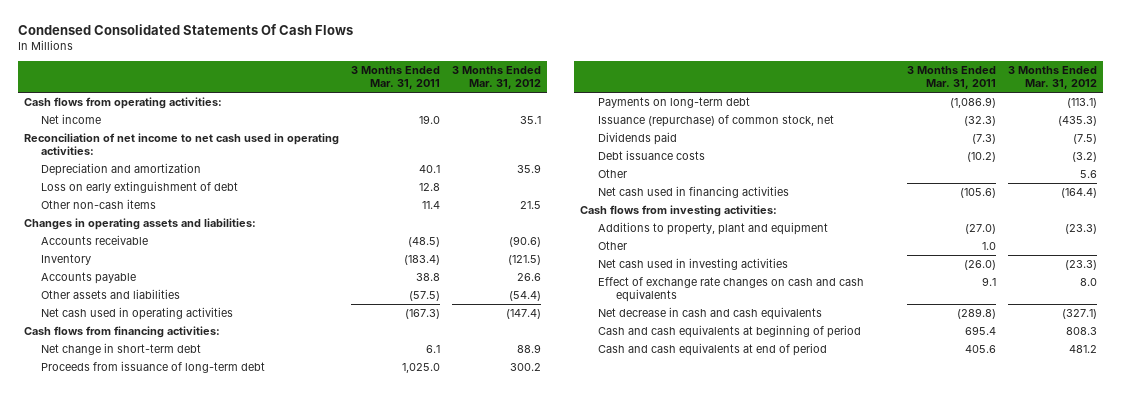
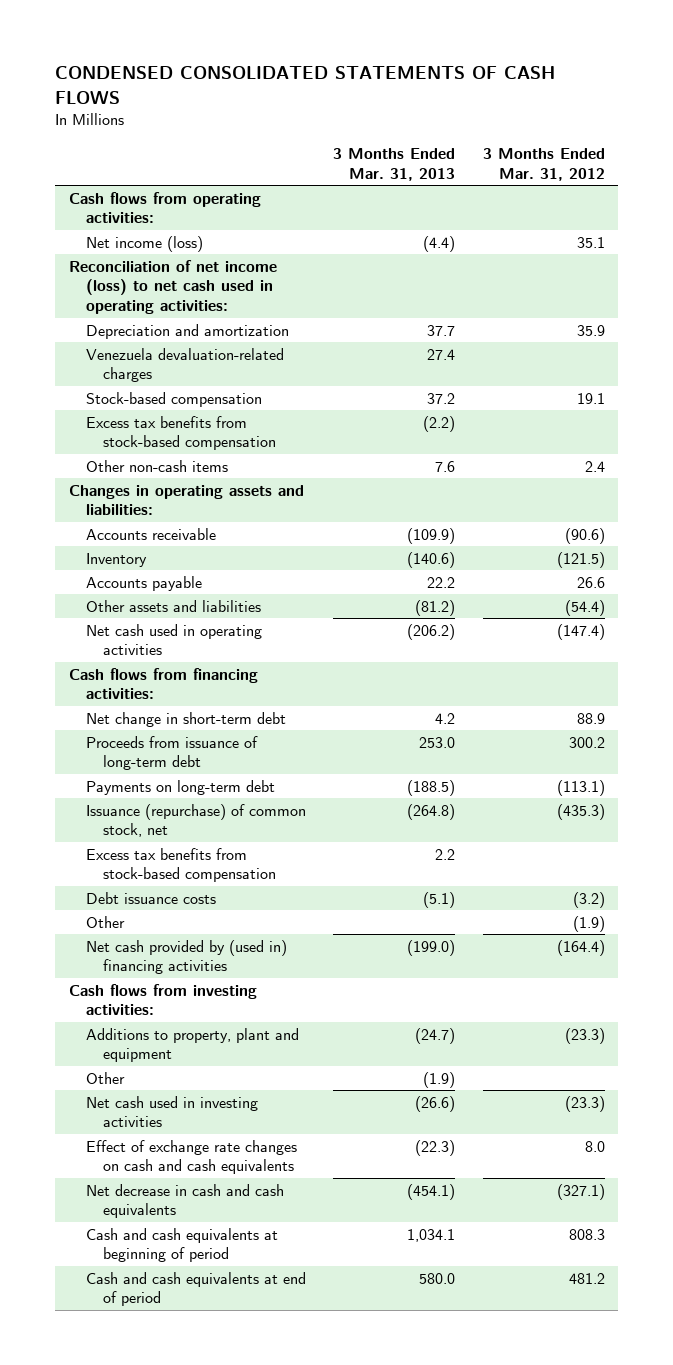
- Condensed Consolidated Statements Of Cash Flows
+ CONDENSED CONSOLIDATED STATEMENTS OF CASH FLOWS
- | 3 Months Ended Mar. 31, 2011 | 3 Months Ended Mar. 31, 2012
+ | 3 Months Ended Mar. 31, 2013 | 3 Months Ended Mar. 31, 2012
- Net income | 19.0 | 35.1
- Reconciliation of net income to net cash used in operating activities:
+ Net income (loss) | (4.4) | 35.1
+ Reconciliation of net income (loss) to net cash used in operating activities:
- Loss on early extinguishment of debt | 12.8 |
- Other non-cash items | 11.4 | 21.5
+ Venezuela devaluation-related charges | 27.4 |
+ Stock-based compensation | 37.2 | 19.1
+ Excess tax benefits from stock-based compensation | (2.2) |
+ Other non-cash items | 7.6 | 2.4
- Dividends paid | (7.3) | (7.5)
+ Excess tax benefits from stock-based compensation | 2.2 |
- Other | | 5.6
- Net cash used in financing activities | (105.6) | (164.4)
+ Other | | (1.9)
+ Net cash provided by (used in) financing activities | (199.0) | (164.4)

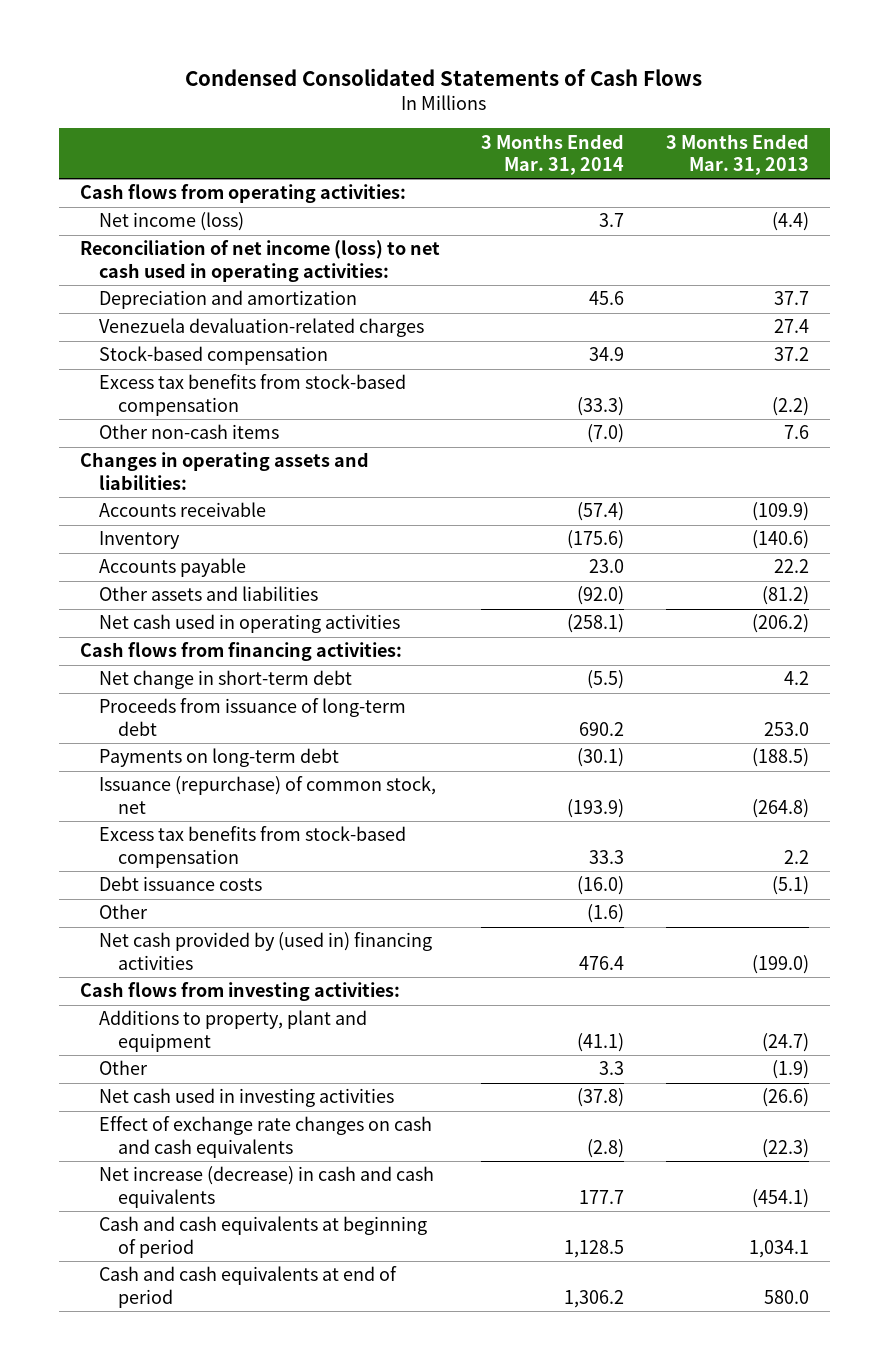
- CONDENSED CONSOLIDATED STATEMENTS OF CASH FLOWS
+ Condensed Consolidated Statements of Cash Flows
- | 3 Months Ended Mar. 31, 2013 | 3 Months Ended Mar. 31, 2012
+ | 3 Months Ended Mar. 31, 2014 | 3 Months Ended Mar. 31, 2013
- Net decrease in cash and cash equivalents | (454.1) | (327.1)
+ Net increase (decrease) in cash and cash equivalents | 177.7 | (454.1)

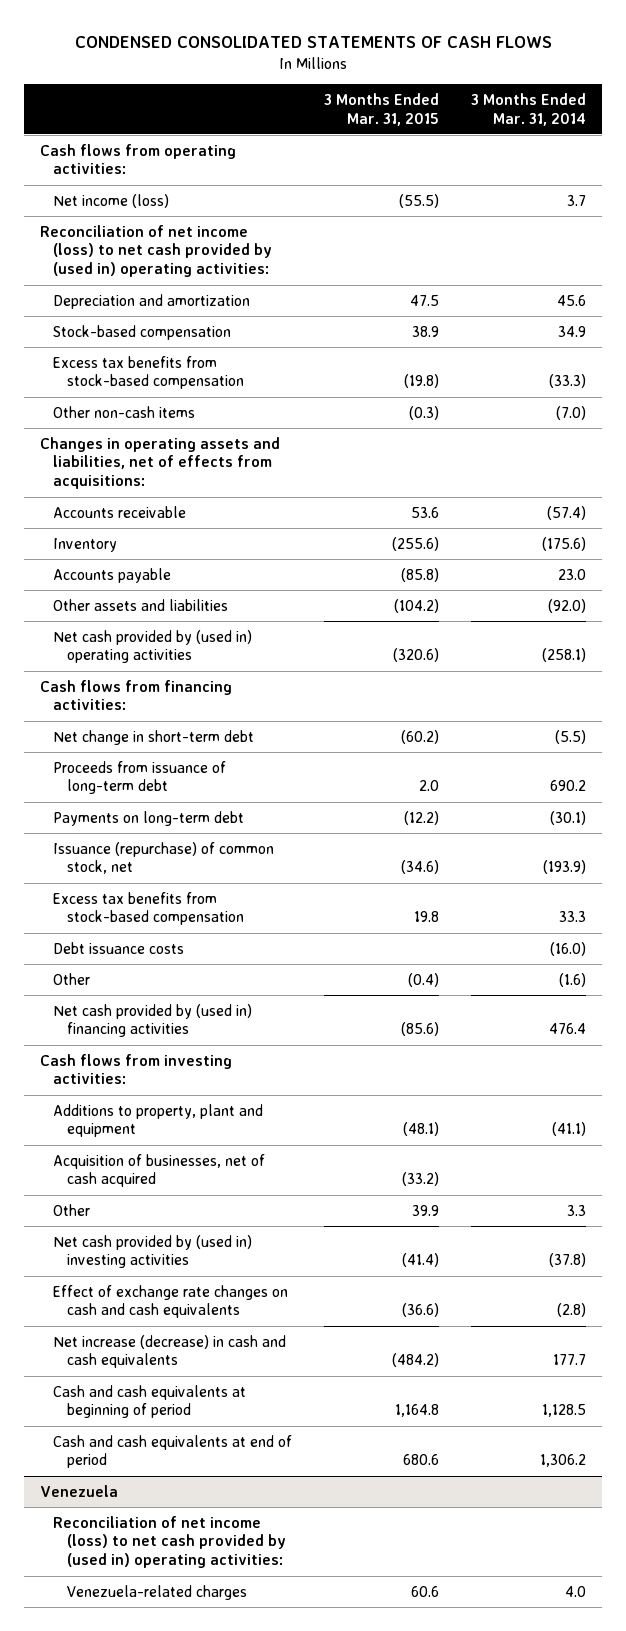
- Condensed Consolidated Statements of Cash Flows
+ CONDENSED CONSOLIDATED STATEMENTS OF CASH FLOWS
- | 3 Months Ended Mar. 31, 2014 | 3 Months Ended Mar. 31, 2013
+ | 3 Months Ended Mar. 31, 2015 | 3 Months Ended Mar. 31, 2014
- Reconciliation of net income (loss) to net cash used in operating activities:
+ Reconciliation of net income (loss) to net cash provided by (used in) operating activities:
- Venezuela devaluation-related charges | | 27.4
- Changes in operating assets and liabilities:
+ Changes in operating assets and liabilities, net of effects from acquisitions:
- Net cash used in operating activities | (258.1) | (206.2)
+ Net cash provided by (used in) operating activities | (320.6) | (258.1)
+ Acquisition of businesses, net of cash acquired | (33.2) |
- Net cash used in investing activities | (37.8) | (26.6)
+ Net cash provided by (used in) investing activities | (41.4) | (37.8)
+ Venezuela
+ Reconciliation of net income (loss) to net cash provided by (used in) operating activities:
+ Venezuela-related charges | 60.6 | 4.0

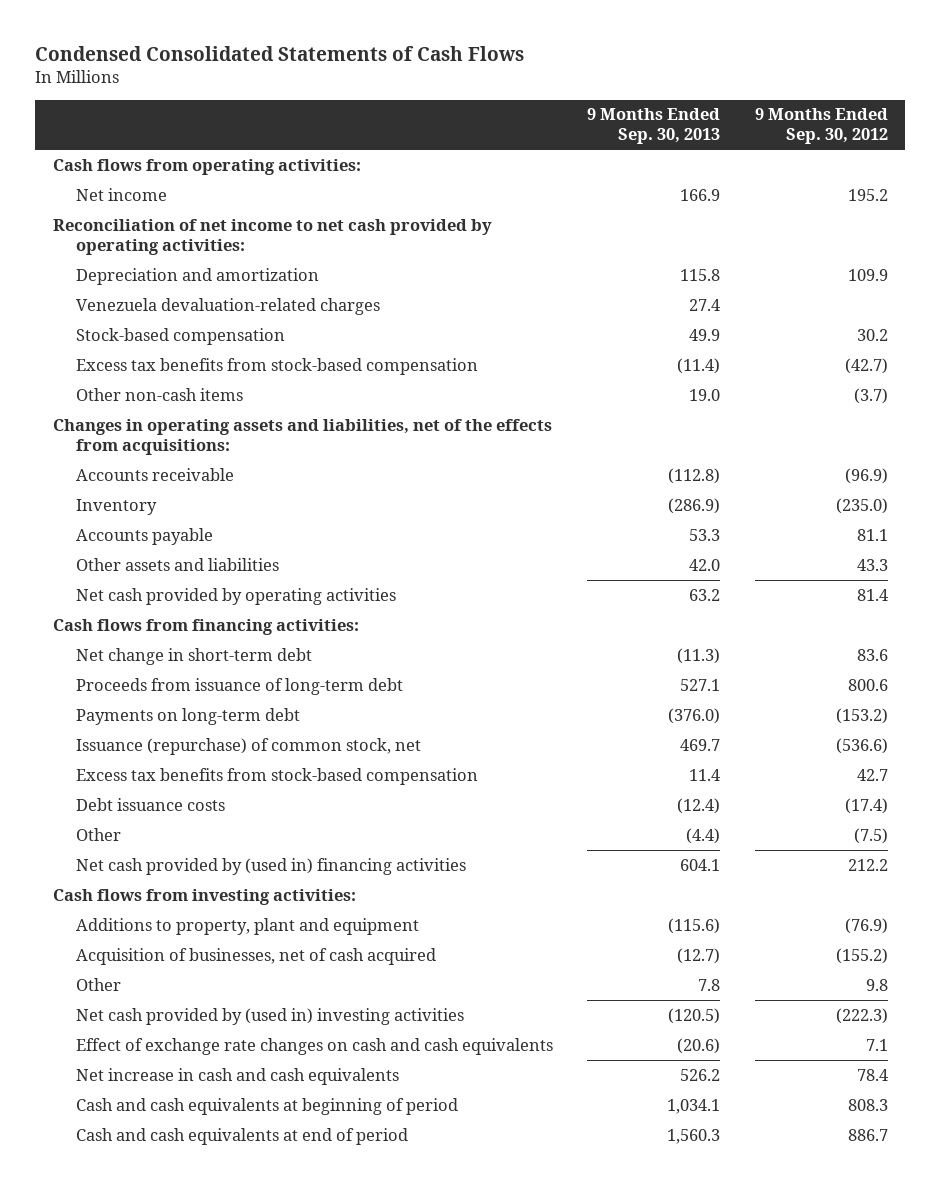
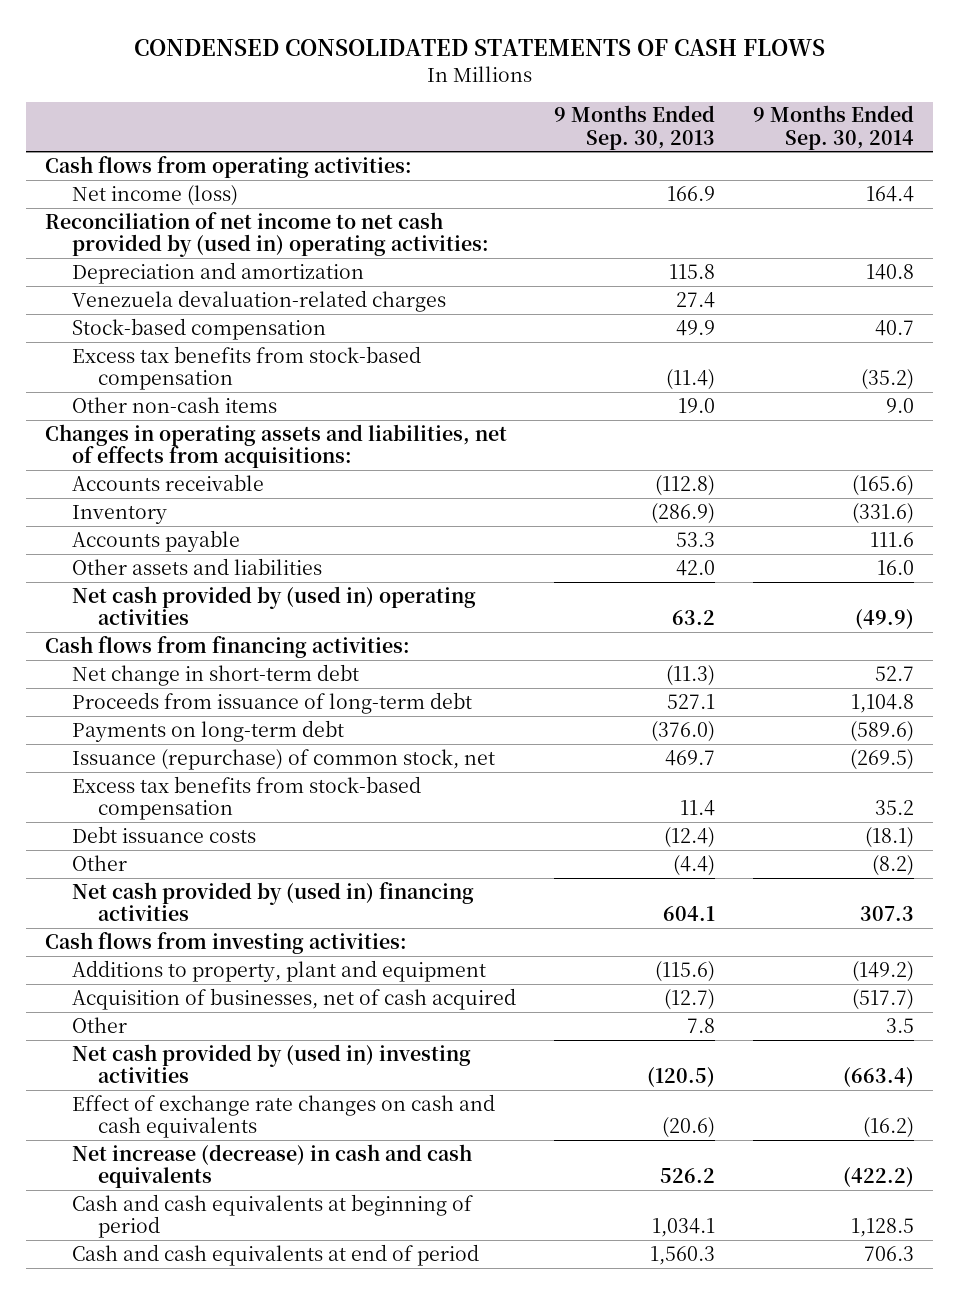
- Condensed Consolidated Statements of Cash Flows
+ CONDENSED CONSOLIDATED STATEMENTS OF CASH FLOWS
- | 9 Months Ended Sep. 30, 2013 | 9 Months Ended Sep. 30, 2012
+ | 9 Months Ended Sep. 30, 2013 | 9 Months Ended Sep. 30, 2014
- Net income | 166.9 | 195.2
- Reconciliation of net income to net cash provided by operating activities:
+ Net income (loss) | 166.9 | 164.4
+ Reconciliation of net income to net cash provided by (used in) operating activities:
- Changes in operating assets and liabilities, net of the effects from acquisitions:
+ Changes in operating assets and liabilities, net of effects from acquisitions:
- Net cash provided by operating activities | 63.2 | 81.4
+ Net cash provided by (used in) operating activities | 63.2 | (49.9)
- Net increase in cash and cash equivalents | 526.2 | 78.4
+ Net increase (decrease) in cash and cash equivalents | 526.2 | (422.2)

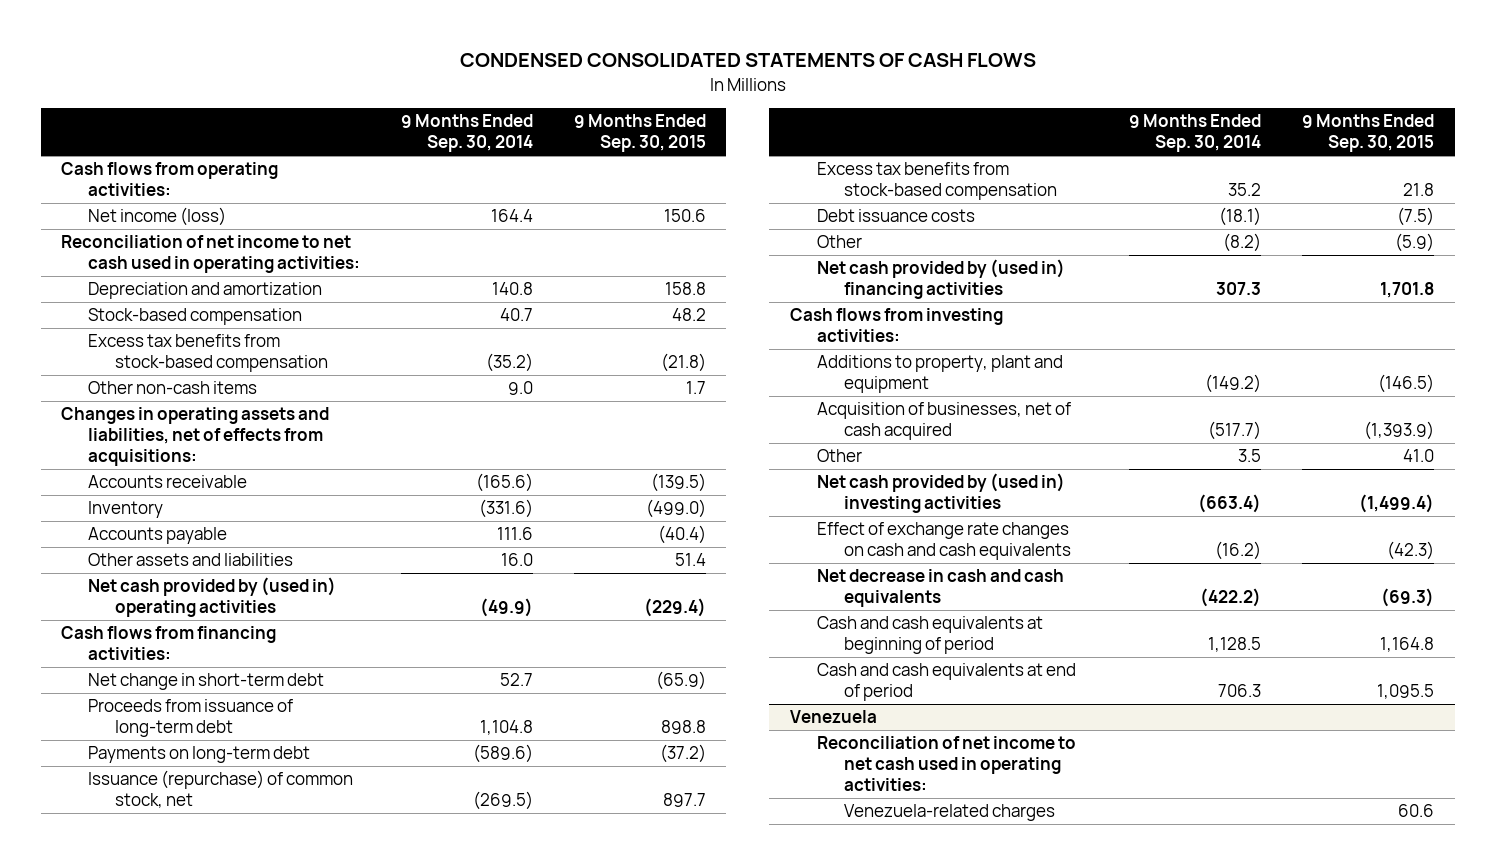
- | 9 Months Ended Sep. 30, 2013 | 9 Months Ended Sep. 30, 2014
+ | 9 Months Ended Sep. 30, 2014 | 9 Months Ended Sep. 30, 2015
- Reconciliation of net income to net cash provided by (used in) operating activities:
+ Reconciliation of net income to net cash used in operating activities:
- Venezuela devaluation-related charges | 27.4 |
- Net increase (decrease) in cash and cash equivalents | 526.2 | (422.2)
+ Net decrease in cash and cash equivalents | (422.2) | (69.3)
+ Venezuela
+ Reconciliation of net income to net cash used in operating activities:
+ Venezuela-related charges | | 60.6

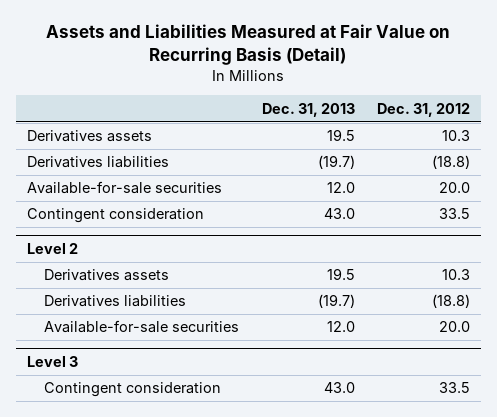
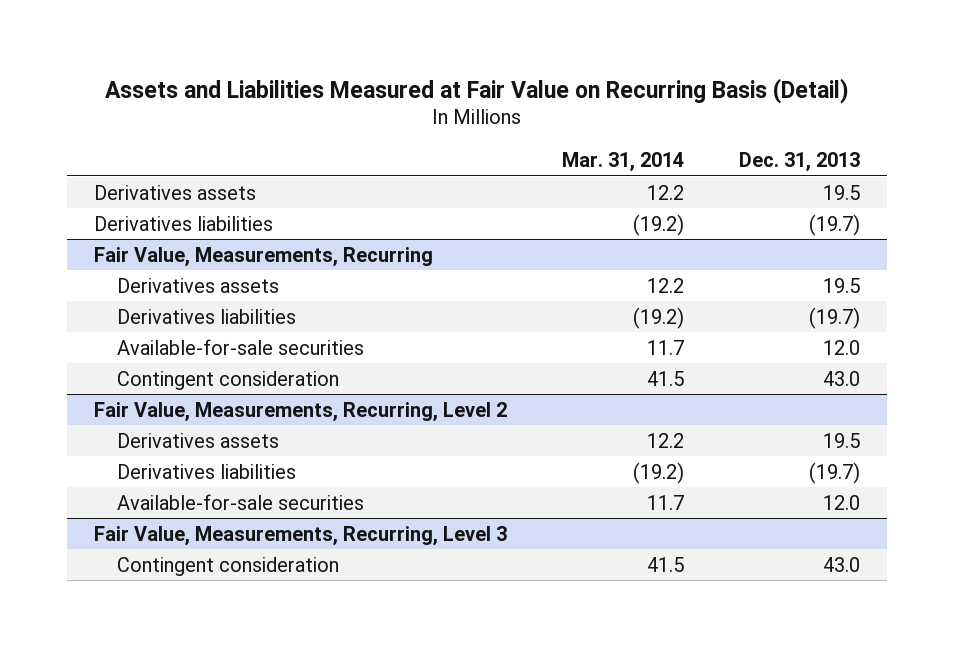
- | Dec. 31, 2013 | Dec. 31, 2012
+ | Mar. 31, 2014 | Dec. 31, 2013
+ Fair Value, Measurements, Recurring
+ Derivatives assets | 12.2 | 19.5
+ Derivatives liabilities | (19.2) | (19.7)
- Level 2
+ Fair Value, Measurements, Recurring, Level 2
- Level 3
+ Fair Value, Measurements, Recurring, Level 3

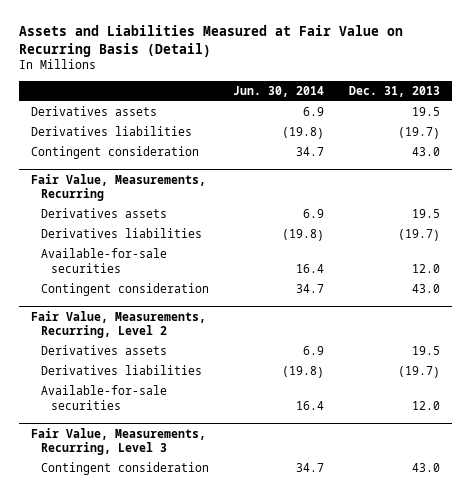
- | Mar. 31, 2014 | Dec. 31, 2013
+ | Jun. 30, 2014 | Dec. 31, 2013
+ Contingent consideration | 34.7 | 43.0

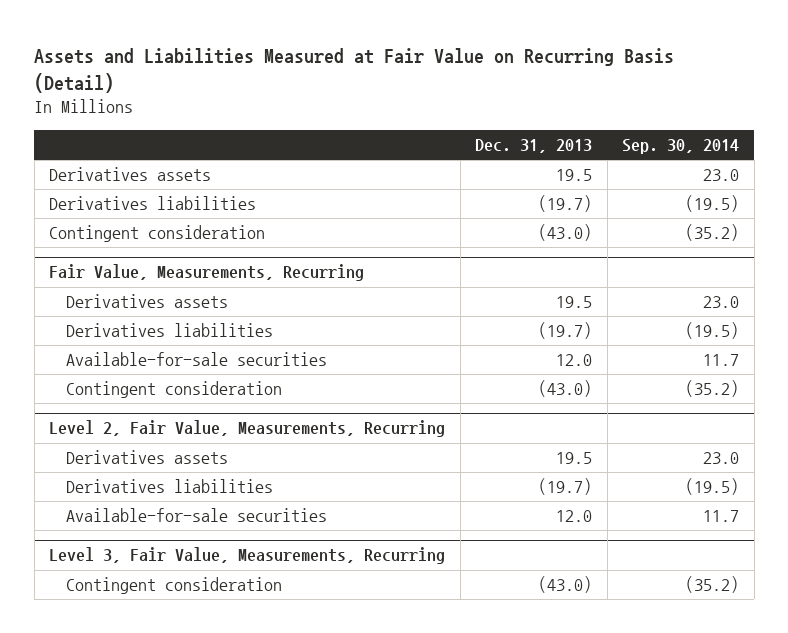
- | Jun. 30, 2014 | Dec. 31, 2013
+ | Dec. 31, 2013 | Sep. 30, 2014
- Contingent consideration | 34.7 | 43.0
+ Contingent consideration | (43.0) | (35.2)
@ Fair Value, Measurements, Recurring
- Contingent consideration | 34.7 | 43.0
- Fair Value, Measurements, Recurring, Level 2
@ Fair Value, Measurements, Recurring
+ Contingent consideration | (43.0) | (35.2)
+ Level 2, Fair Value, Measurements, Recurring
- Fair Value, Measurements, Recurring, Level 3
- Contingent consideration | 34.7 | 43.0
+ Level 3, Fair Value, Measurements, Recurring
+ Contingent consideration | (43.0) | (35.2)

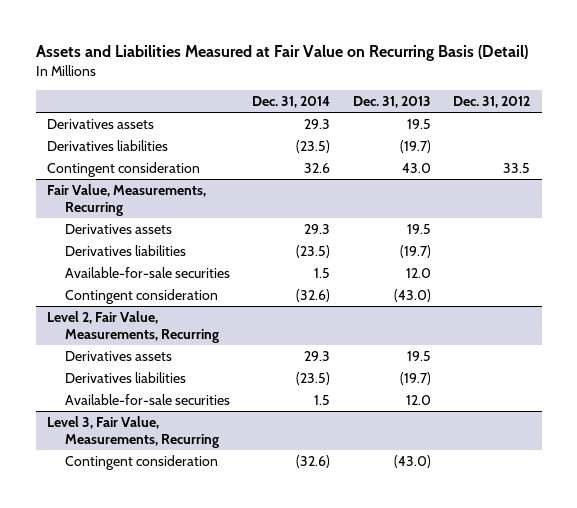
- | Dec. 31, 2013 | Sep. 30, 2014
+ | Dec. 31, 2014 | Dec. 31, 2013 | Dec. 31, 2012
- Contingent consideration | (43.0) | (35.2)
+ Contingent consideration | 32.6 | 43.0 | 33.5

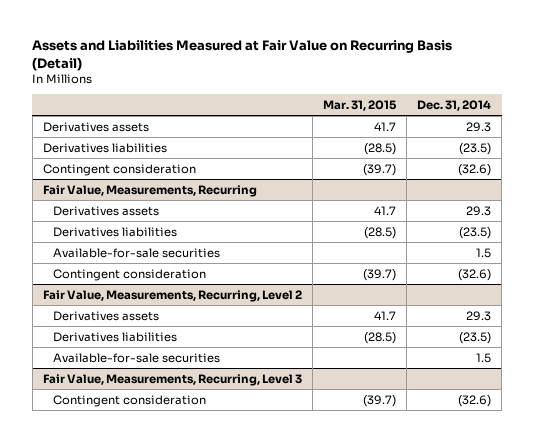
- | Dec. 31, 2014 | Dec. 31, 2013 | Dec. 31, 2012
+ | Mar. 31, 2015 | Dec. 31, 2014
- Contingent consideration | 32.6 | 43.0 | 33.5
+ Contingent consideration | (39.7) | (32.6)
- Level 2, Fair Value, Measurements, Recurring
+ Fair Value, Measurements, Recurring, Level 2
- Level 3, Fair Value, Measurements, Recurring
+ Fair Value, Measurements, Recurring, Level 3

